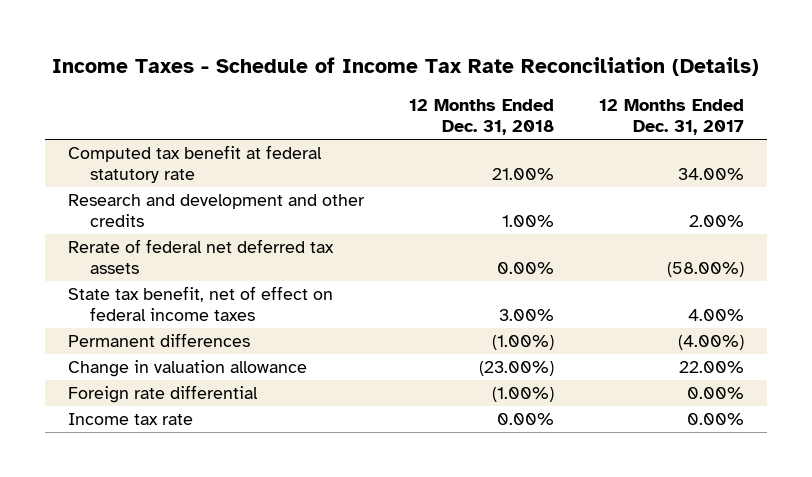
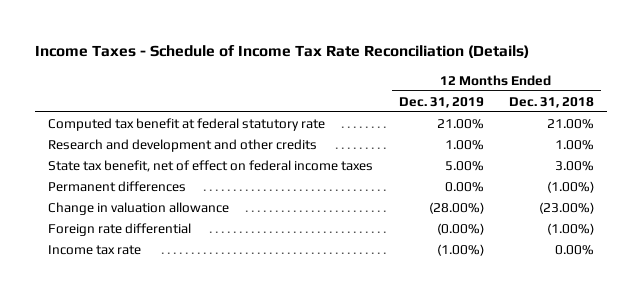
- | 12 Months Ended Dec. 31, 2018 | 12 Months Ended Dec. 31, 2017
+ | 12 Months Ended Dec. 31, 2019 | 12 Months Ended Dec. 31, 2018
- Rerate of federal net deferred tax assets | 0.00% | (58.00%)

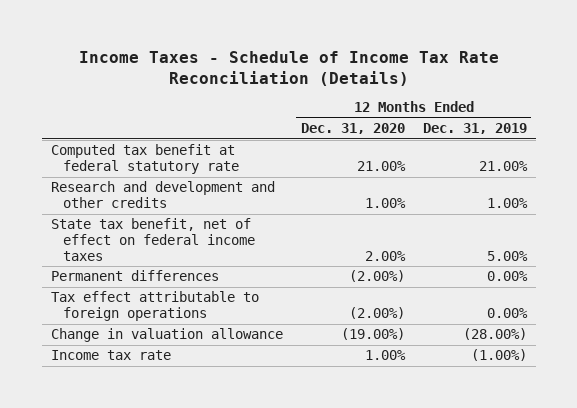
- | 12 Months Ended Dec. 31, 2019 | 12 Months Ended Dec. 31, 2018
+ | 12 Months Ended Dec. 31, 2020 | 12 Months Ended Dec. 31, 2019
+ Tax effect attributable to foreign operations | (2.00%) | 0.00%
- Foreign rate differential | (0.00%) | (1.00%)

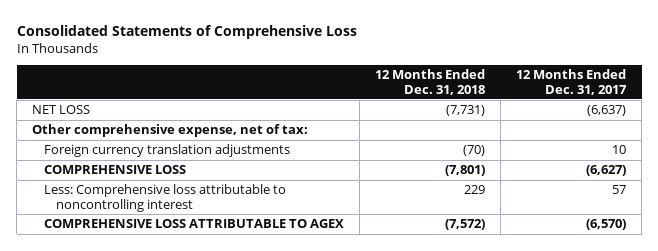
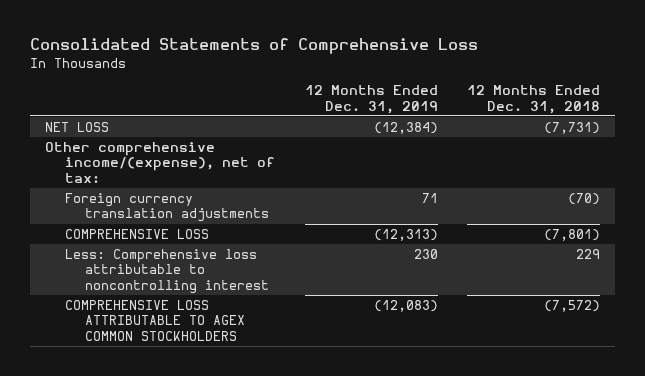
- | 12 Months Ended Dec. 31, 2018 | 12 Months Ended Dec. 31, 2017
+ | 12 Months Ended Dec. 31, 2019 | 12 Months Ended Dec. 31, 2018
- Other comprehensive expense, net of tax:
+ Other comprehensive income/(expense), net of tax:
- COMPREHENSIVE LOSS ATTRIBUTABLE TO AGEX | (7,572) | (6,570)
+ COMPREHENSIVE LOSS ATTRIBUTABLE TO AGEX COMMON STOCKHOLDERS | (12,083) | (7,572)

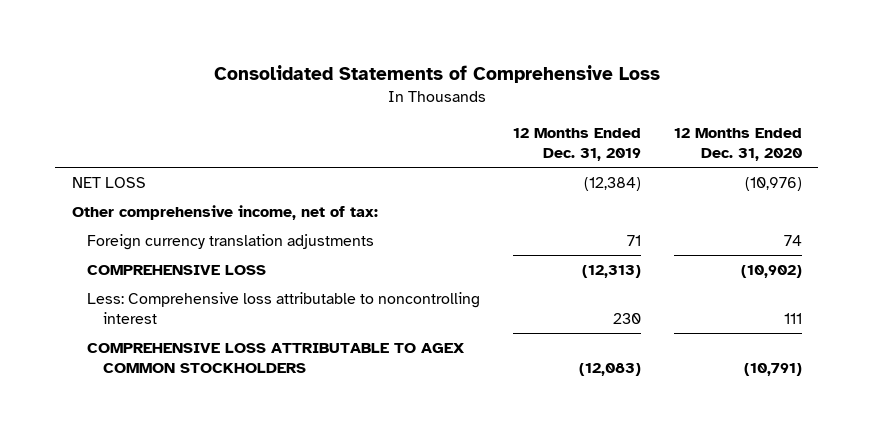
- | 12 Months Ended Dec. 31, 2019 | 12 Months Ended Dec. 31, 2018
+ | 12 Months Ended Dec. 31, 2019 | 12 Months Ended Dec. 31, 2020
- Other comprehensive income/(expense), net of tax:
+ Other comprehensive income, net of tax:

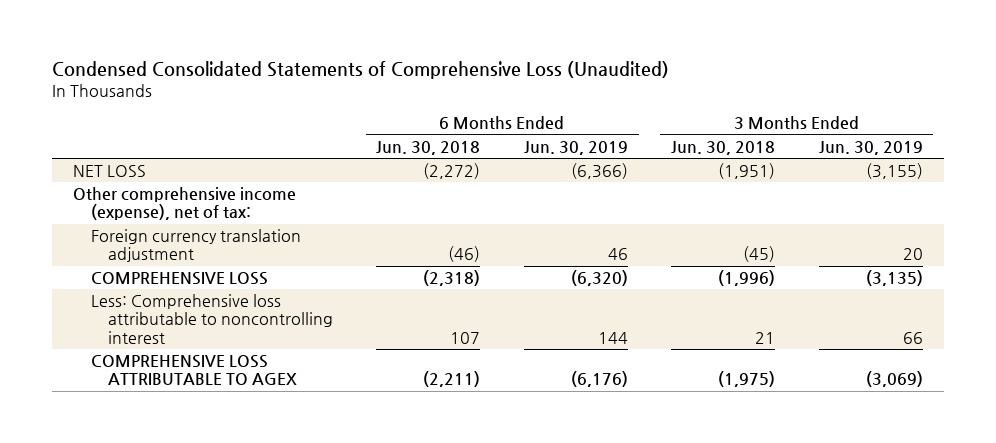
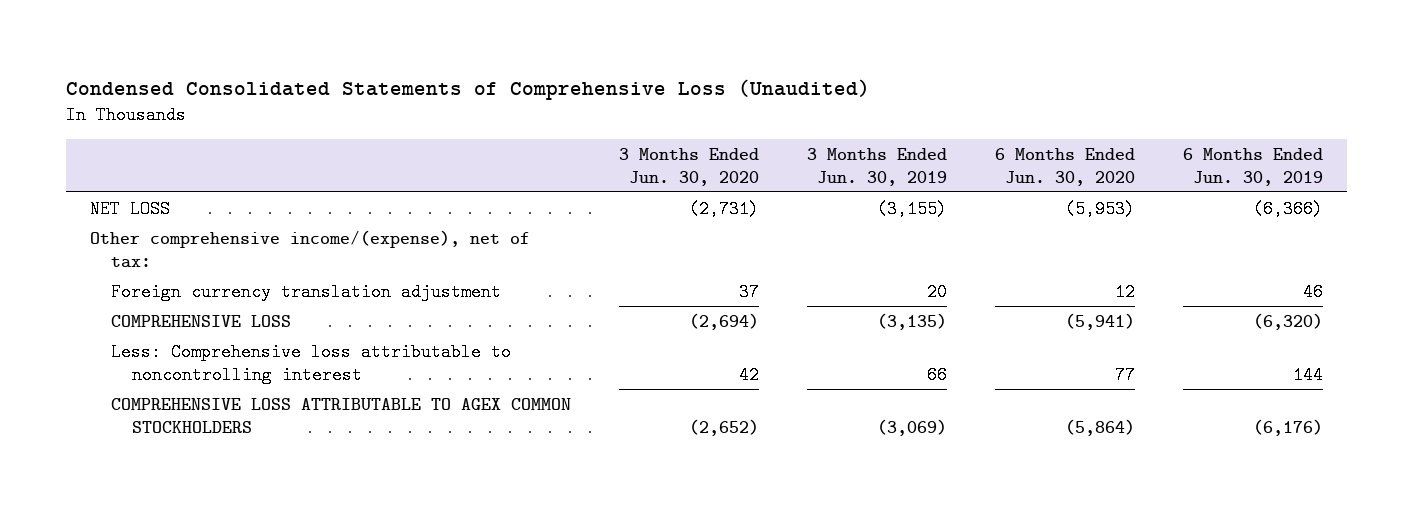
- | 6 Months Ended Jun. 30, 2018 | 6 Months Ended Jun. 30, 2019 | 3 Months Ended Jun. 30, 2018 | 3 Months Ended Jun. 30, 2019
+ | 3 Months Ended Jun. 30, 2020 | 3 Months Ended Jun. 30, 2019 | 6 Months Ended Jun. 30, 2020 | 6 Months Ended Jun. 30, 2019
- Other comprehensive income (expense), net of tax:
+ Other comprehensive income/(expense), net of tax:
- COMPREHENSIVE LOSS ATTRIBUTABLE TO AGEX | (2,211) | (6,176) | (1,975) | (3,069)
+ COMPREHENSIVE LOSS ATTRIBUTABLE TO AGEX COMMON STOCKHOLDERS | (2,652) | (3,069) | (5,864) | (6,176)

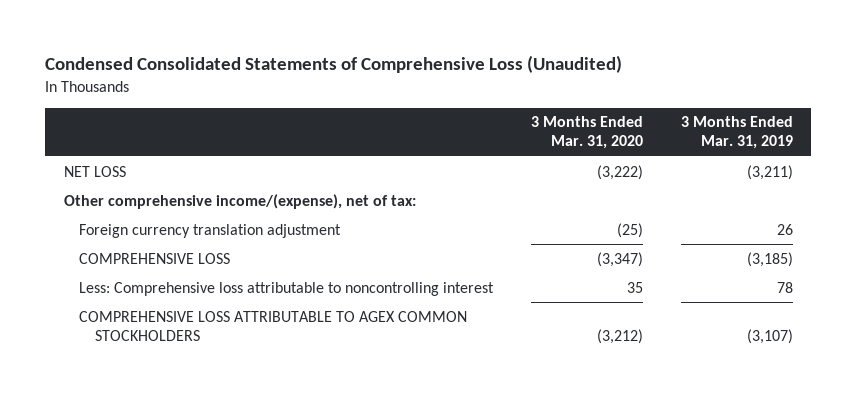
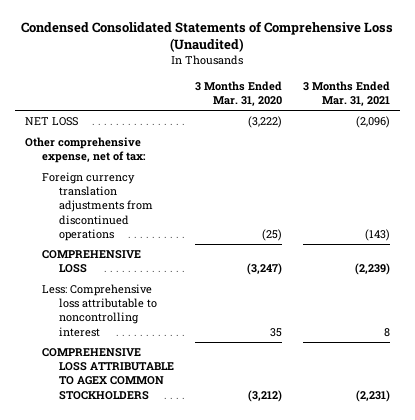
- | 3 Months Ended Mar. 31, 2020 | 3 Months Ended Mar. 31, 2019
+ | 3 Months Ended Mar. 31, 2020 | 3 Months Ended Mar. 31, 2021
- Other comprehensive income/(expense), net of tax:
- Foreign currency translation adjustment | (25) | 26
- COMPREHENSIVE LOSS | (3,347) | (3,185)
+ Other comprehensive expense, net of tax:
+ Foreign currency translation adjustments from discontinued operations | (25) | (143)
+ COMPREHENSIVE LOSS | (3,247) | (2,239)

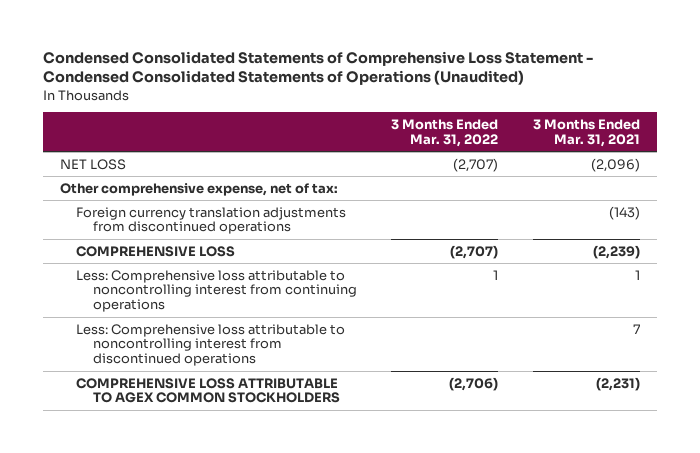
- Condensed Consolidated Statements of Comprehensive Loss (Unaudited)
+ Condensed Consolidated Statements of Comprehensive Loss Statement - Condensed Consolidated Statements of Operations (Unaudited)
- | 3 Months Ended Mar. 31, 2020 | 3 Months Ended Mar. 31, 2021
+ | 3 Months Ended Mar. 31, 2022 | 3 Months Ended Mar. 31, 2021
- Less: Comprehensive loss attributable to noncontrolling interest | 35 | 8
+ Less: Comprehensive loss attributable to noncontrolling interest from continuing operations | 1 | 1
+ Less: Comprehensive loss attributable to noncontrolling interest from discontinued operations | | 7

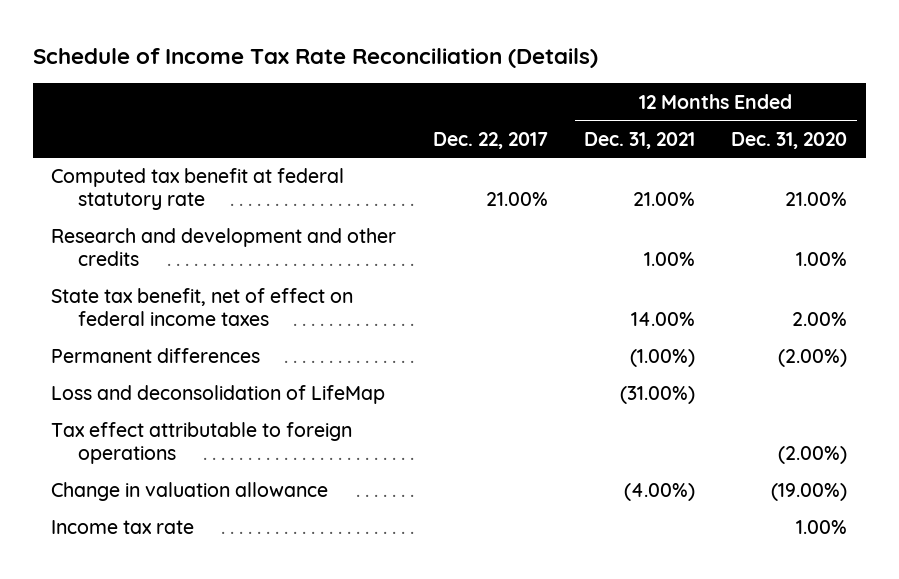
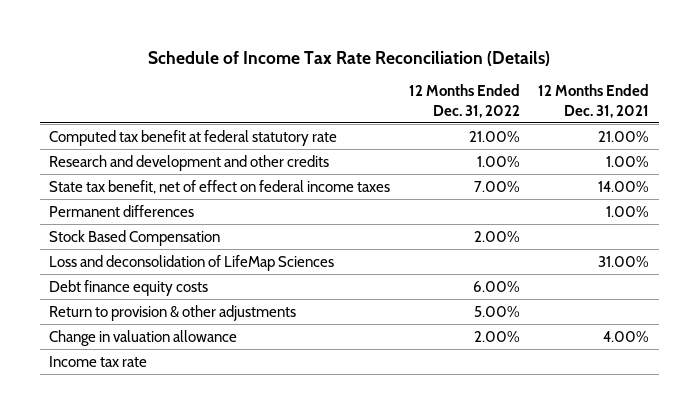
- | Dec. 22, 2017 | 12 Months Ended Dec. 31, 2021 | 12 Months Ended Dec. 31, 2020
+ | 12 Months Ended Dec. 31, 2022 | 12 Months Ended Dec. 31, 2021
- Permanent differences | | (1.00%) | (2.00%)
- Loss and deconsolidation of LifeMap | | (31.00%) |
- Tax effect attributable to foreign operations | | | (2.00%)
- Change in valuation allowance | | (4.00%) | (19.00%)
+ Permanent differences | | 1.00%
+ Stock Based Compensation | 2.00% |
+ Loss and deconsolidation of LifeMap Sciences | | 31.00%
+ Debt finance equity costs | 6.00% |
+ Return to provision & other adjustments | 5.00% |
+ Change in valuation allowance | 2.00% | 4.00%

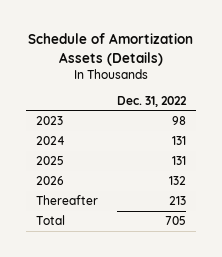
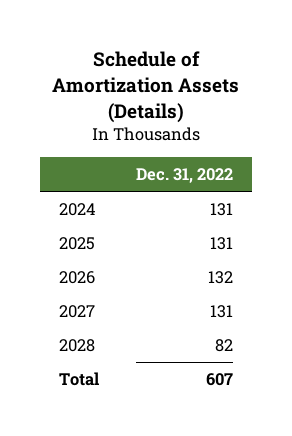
- 2023 | 98
- Thereafter | 213
- Total | 705
+ 2027 | 131
+ 2028 | 82
+ Total | 607

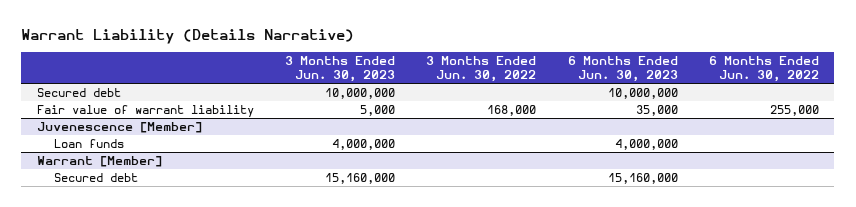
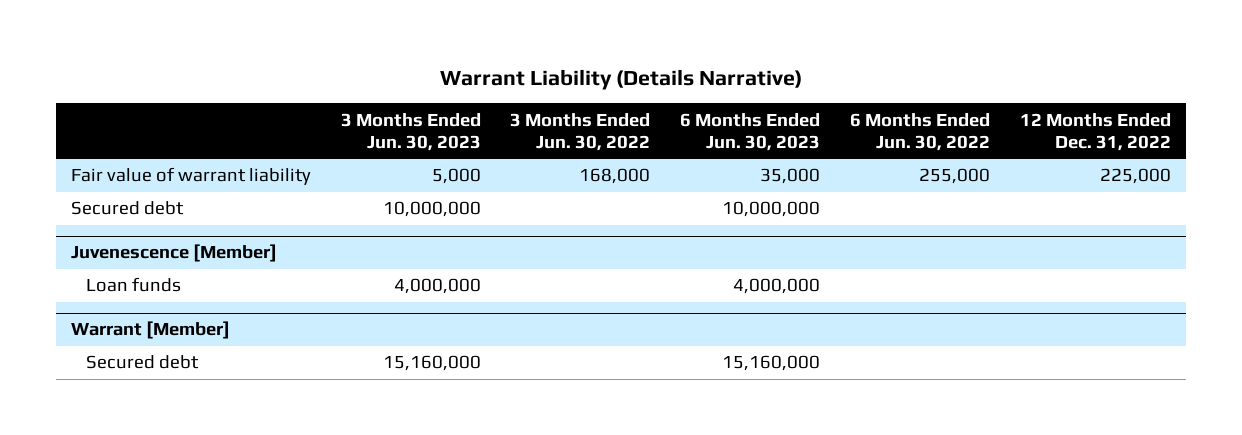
- | 3 Months Ended Jun. 30, 2023 | 3 Months Ended Jun. 30, 2022 | 6 Months Ended Jun. 30, 2023 | 6 Months Ended Jun. 30, 2022
+ | 3 Months Ended Jun. 30, 2023 | 3 Months Ended Jun. 30, 2022 | 6 Months Ended Jun. 30, 2023 | 6 Months Ended Jun. 30, 2022 | 12 Months Ended Dec. 31, 2022
moved down: Secured debt | 10,000,000 | | 10,000,000 | |

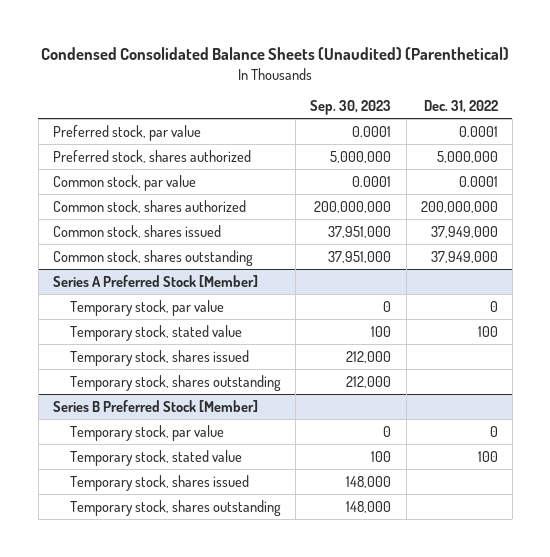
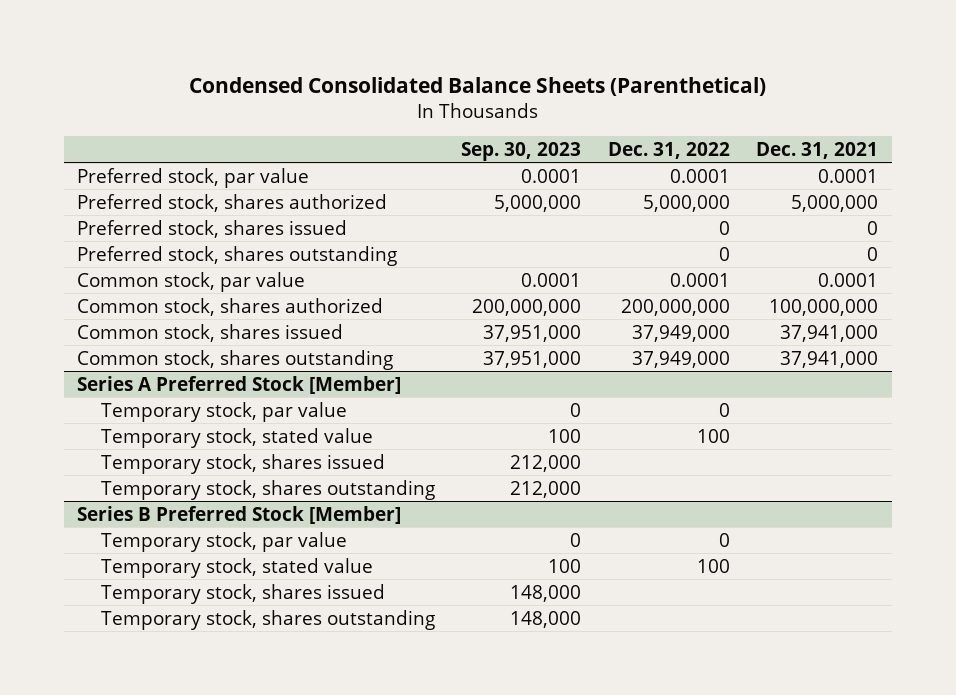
- Condensed Consolidated Balance Sheets (Unaudited) (Parenthetical)
+ Condensed Consolidated Balance Sheets (Parenthetical)
- | Sep. 30, 2023 | Dec. 31, 2022
+ | Sep. 30, 2023 | Dec. 31, 2022 | Dec. 31, 2021
+ Preferred stock, shares issued | | 0 | 0
+ Preferred stock, shares outstanding | | 0 | 0

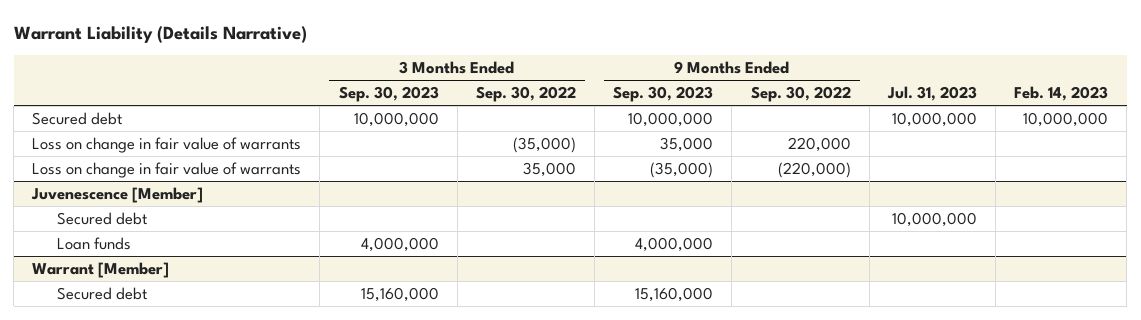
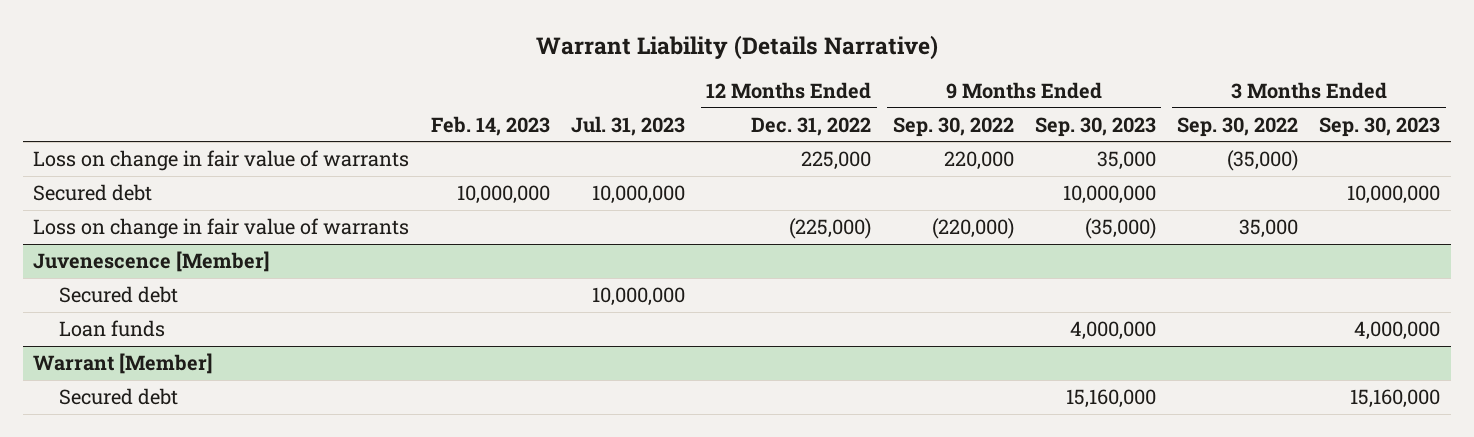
- | 3 Months Ended Sep. 30, 2023 | 3 Months Ended Sep. 30, 2022 | 9 Months Ended Sep. 30, 2023 | 9 Months Ended Sep. 30, 2022 | Jul. 31, 2023 | Feb. 14, 2023
+ | Feb. 14, 2023 | Jul. 31, 2023 | 12 Months Ended Dec. 31, 2022 | 9 Months Ended Sep. 30, 2022 | 9 Months Ended Sep. 30, 2023 | 3 Months Ended Sep. 30, 2022 | 3 Months Ended Sep. 30, 2023
moved down: Secured debt | 10,000,000 | 10,000,000 | | | 10,000,000 | | 10,000,000

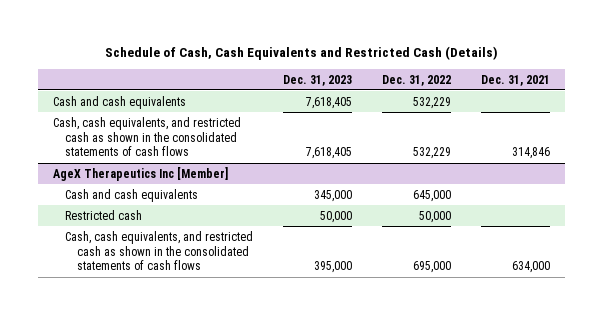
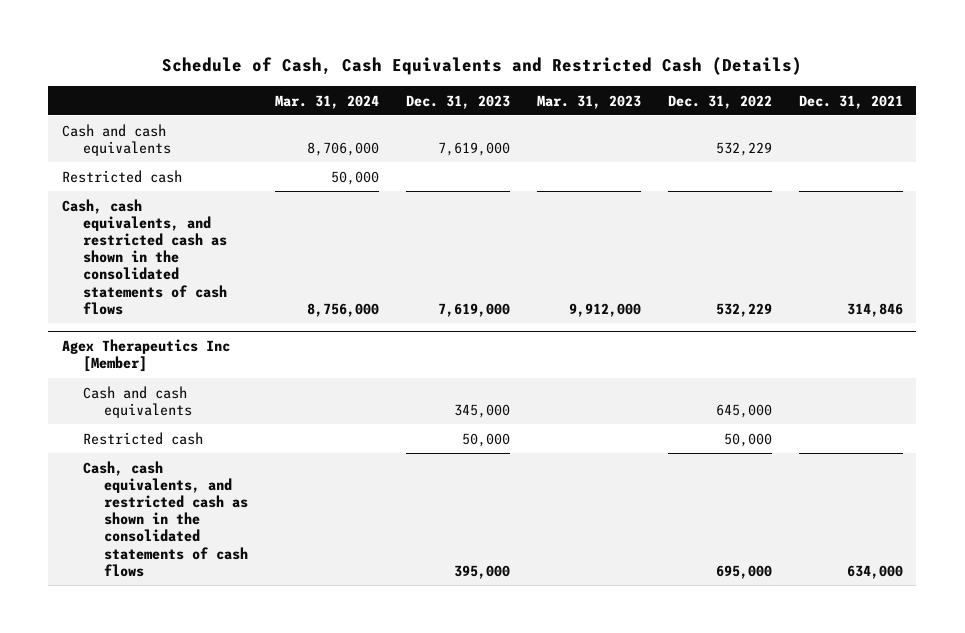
- | Dec. 31, 2023 | Dec. 31, 2022 | Dec. 31, 2021
+ | Mar. 31, 2024 | Dec. 31, 2023 | Mar. 31, 2023 | Dec. 31, 2022 | Dec. 31, 2021
- Cash and cash equivalents | 7,618,405 | 532,229 |
- Cash, cash equivalents, and restricted cash as shown in the consolidated statements of cash flows | 7,618,405 | 532,229 | 314,846
- AgeX Therapeutics Inc [Member]
+ Cash and cash equivalents | 8,706,000 | 7,619,000 | | 532,229 |
+ Restricted cash | 50,000 | | | |
+ Cash, cash equivalents, and restricted cash as shown in the consolidated statements of cash flows | 8,756,000 | 7,619,000 | 9,912,000 | 532,229 | 314,846
+ Agex Therapeutics Inc [Member]

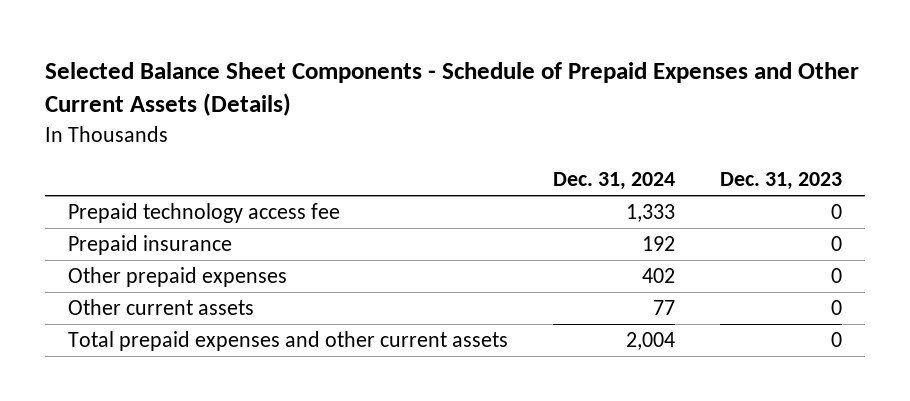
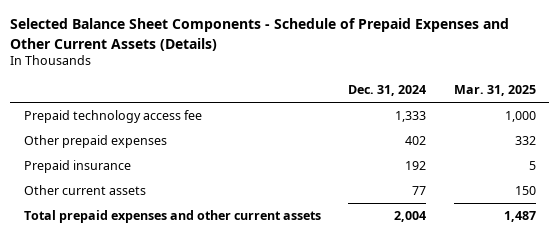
- | Dec. 31, 2024 | Dec. 31, 2023
+ | Dec. 31, 2024 | Mar. 31, 2025
moved down: Prepaid insurance | 192 | 5

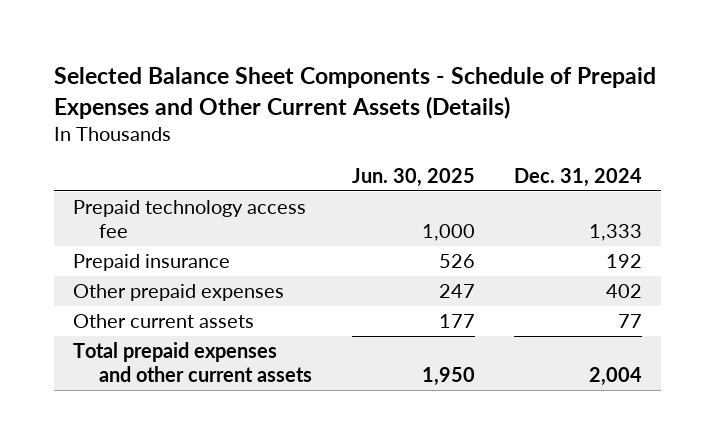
- | Dec. 31, 2024 | Mar. 31, 2025
+ | Jun. 30, 2025 | Dec. 31, 2024
moved down: Other prepaid expenses | 247 | 402

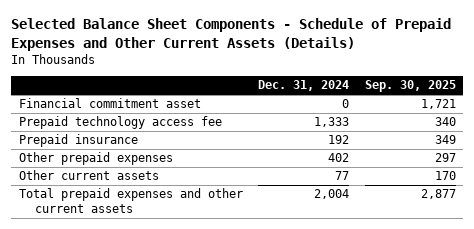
- | Jun. 30, 2025 | Dec. 31, 2024
+ | Dec. 31, 2024 | Sep. 30, 2025
+ Financial commitment asset | 0 | 1,721

